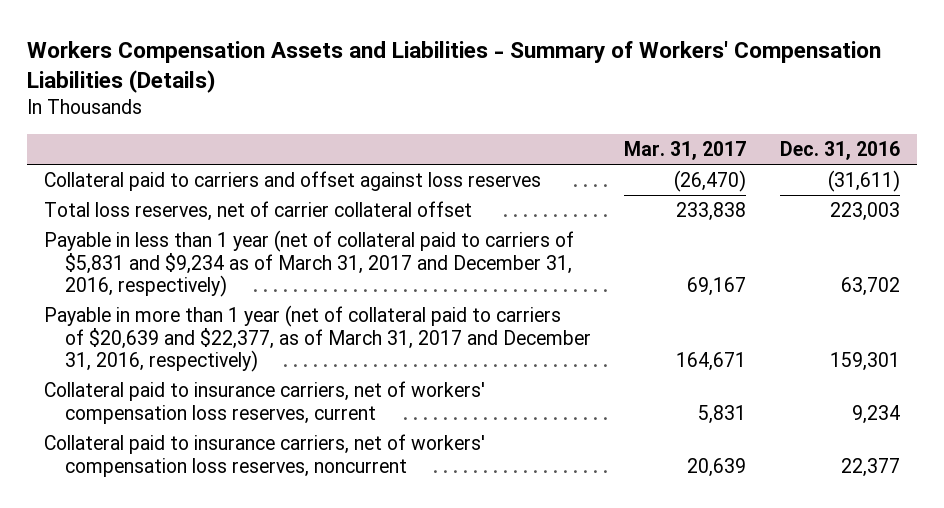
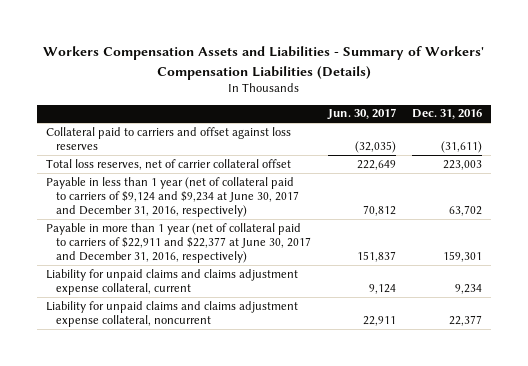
- | Mar. 31, 2017 | Dec. 31, 2016
+ | Jun. 30, 2017 | Dec. 31, 2016
- Payable in less than 1 year (net of collateral paid to carriers of $5,831 and $9,234 as of March 31, 2017 and December 31, 2016, respectively) | 69,167 | 63,702
- Payable in more than 1 year (net of collateral paid to carriers of $20,639 and $22,377, as of March 31, 2017 and December 31, 2016, respectively) | 164,671 | 159,301
- Collateral paid to insurance carriers, net of workers' compensation loss reserves, current | 5,831 | 9,234
- Collateral paid to insurance carriers, net of workers' compensation loss reserves, noncurrent | 20,639 | 22,377
+ Payable in less than 1 year (net of collateral paid to carriers of $9,124 and $9,234 at June 30, 2017 and December 31, 2016, respectively) | 70,812 | 63,702
+ Payable in more than 1 year (net of collateral paid to carriers of $22,911 and $22,377 at June 30, 2017 and December 31, 2016, respectively) | 151,837 | 159,301
+ Liability for unpaid claims and claims adjustment expense collateral, current | 9,124 | 9,234
+ Liability for unpaid claims and claims adjustment expense collateral, noncurrent | 22,911 | 22,377

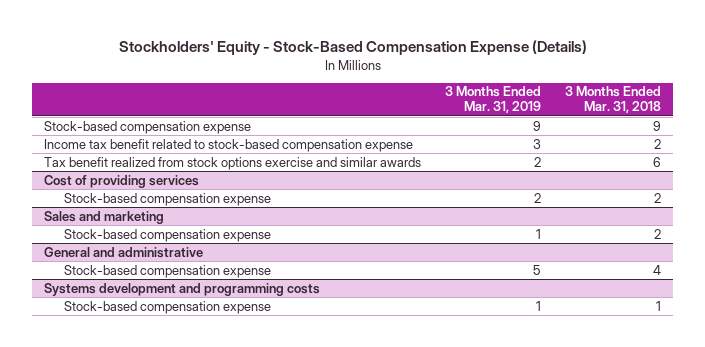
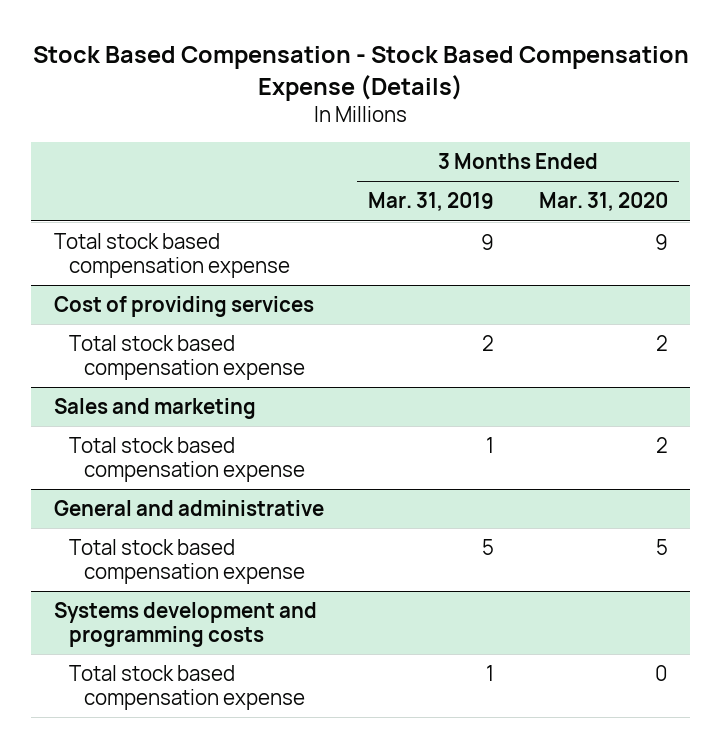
- Stockholders' Equity - Stock-Based Compensation Expense (Details)
+ Stock Based Compensation - Stock Based Compensation Expense (Details)
- | 3 Months Ended Mar. 31, 2019 | 3 Months Ended Mar. 31, 2018
+ | 3 Months Ended Mar. 31, 2019 | 3 Months Ended Mar. 31, 2020
- Stock-based compensation expense | 9 | 9
- Income tax benefit related to stock-based compensation expense | 3 | 2
- Tax benefit realized from stock options exercise and similar awards | 2 | 6
+ Total stock based compensation expense | 9 | 9
@ Cost of providing services
- Stock-based compensation expense | 2 | 2
+ Total stock based compensation expense | 2 | 2
@ Sales and marketing
- Stock-based compensation expense | 1 | 2
+ Total stock based compensation expense | 1 | 2
@ General and administrative
- Stock-based compensation expense | 5 | 4
+ Total stock based compensation expense | 5 | 5
@ Systems development and programming costs
- Stock-based compensation expense | 1 | 1
+ Total stock based compensation expense | 1 | 0

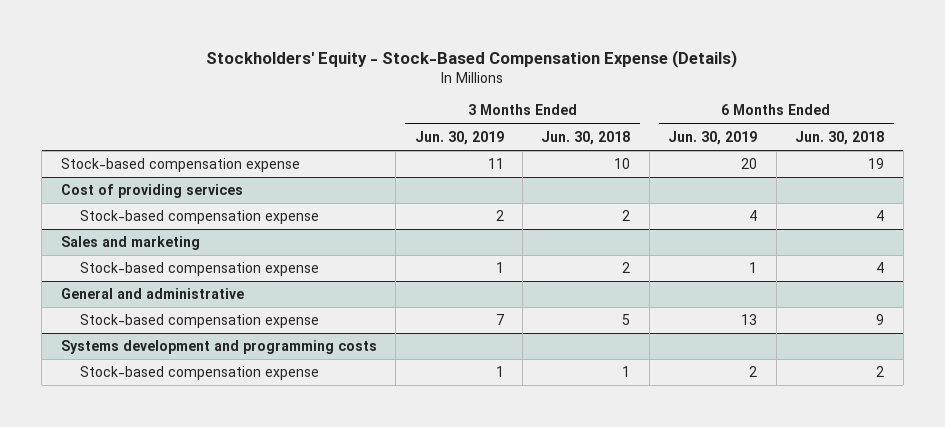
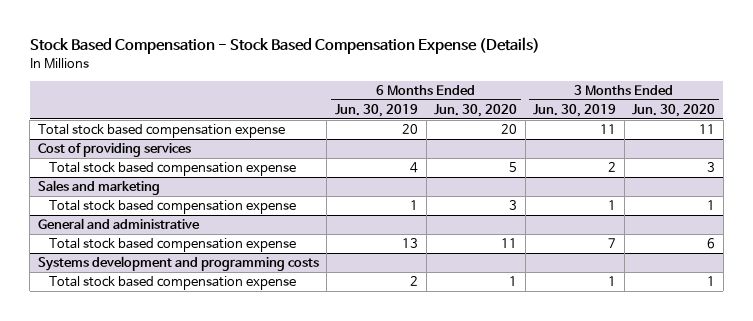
- Stockholders' Equity - Stock-Based Compensation Expense (Details)
+ Stock Based Compensation - Stock Based Compensation Expense (Details)
- | 3 Months Ended Jun. 30, 2019 | 3 Months Ended Jun. 30, 2018 | 6 Months Ended Jun. 30, 2019 | 6 Months Ended Jun. 30, 2018
+ | 6 Months Ended Jun. 30, 2019 | 6 Months Ended Jun. 30, 2020 | 3 Months Ended Jun. 30, 2019 | 3 Months Ended Jun. 30, 2020
- Stock-based compensation expense | 11 | 10 | 20 | 19
+ Total stock based compensation expense | 20 | 20 | 11 | 11
@ Cost of providing services
- Stock-based compensation expense | 2 | 2 | 4 | 4
+ Total stock based compensation expense | 4 | 5 | 2 | 3
@ Sales and marketing
- Stock-based compensation expense | 1 | 2 | 1 | 4
+ Total stock based compensation expense | 1 | 3 | 1 | 1
@ General and administrative
- Stock-based compensation expense | 7 | 5 | 13 | 9
+ Total stock based compensation expense | 13 | 11 | 7 | 6
@ Systems development and programming costs
- Stock-based compensation expense | 1 | 1 | 2 | 2
+ Total stock based compensation expense | 2 | 1 | 1 | 1

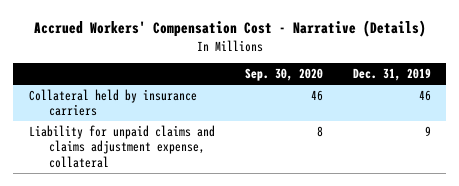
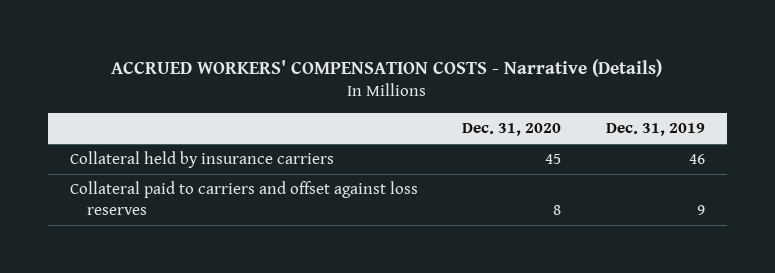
- Accrued Workers' Compensation Cost - Narrative (Details)
+ ACCRUED WORKERS' COMPENSATION COSTS - Narrative (Details)
- | Sep. 30, 2020 | Dec. 31, 2019
+ | Dec. 31, 2020 | Dec. 31, 2019
- Liability for unpaid claims and claims adjustment expense, collateral | 8 | 9
+ Collateral paid to carriers and offset against loss reserves | 8 | 9

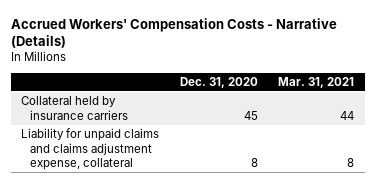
- ACCRUED WORKERS' COMPENSATION COSTS - Narrative (Details)
+ Accrued Workers' Compensation Costs - Narrative (Details)
- | Dec. 31, 2020 | Dec. 31, 2019
+ | Dec. 31, 2020 | Mar. 31, 2021
- Collateral paid to carriers and offset against loss reserves | 8 | 9
+ Liability for unpaid claims and claims adjustment expense, collateral | 8 | 8

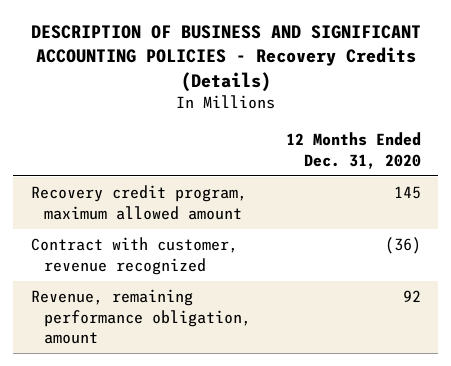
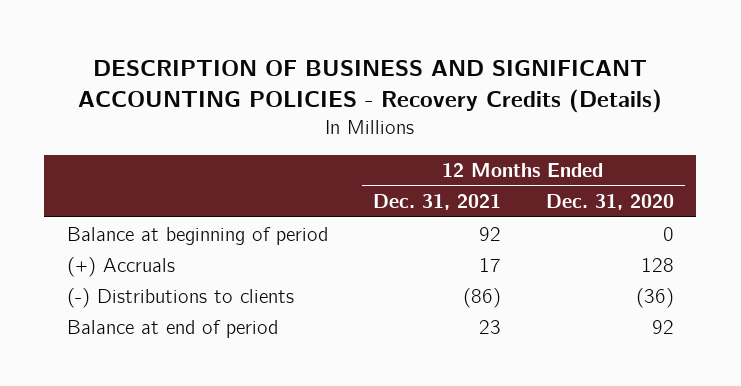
- | 12 Months Ended Dec. 31, 2020
+ | 12 Months Ended Dec. 31, 2021 | 12 Months Ended Dec. 31, 2020
- Recovery credit program, maximum allowed amount | 145
- Contract with customer, revenue recognized | (36)
- Revenue, remaining performance obligation, amount | 92
+ Balance at beginning of period | 92 | 0
+ (+) Accruals | 17 | 128
+ (-) Distributions to clients | (86) | (36)
+ Balance at end of period | 23 | 92

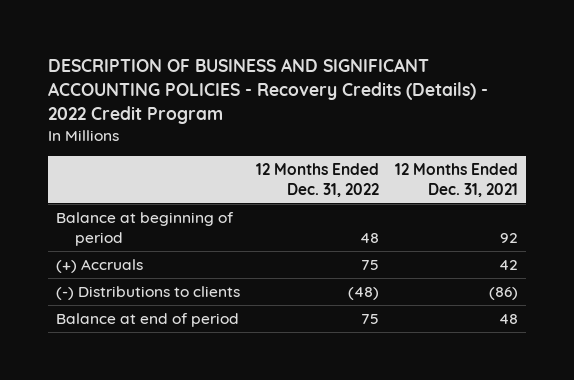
- DESCRIPTION OF BUSINESS AND SIGNIFICANT ACCOUNTING POLICIES - Recovery Credits (Details)
+ DESCRIPTION OF BUSINESS AND SIGNIFICANT ACCOUNTING POLICIES - Recovery Credits (Details) - 2022 Credit Program
- | 12 Months Ended Dec. 31, 2021 | 12 Months Ended Dec. 31, 2020
+ | 12 Months Ended Dec. 31, 2022 | 12 Months Ended Dec. 31, 2021
- (+) Accruals | 17 | 128
+ (+) Accruals | 75 | 42
- Balance at end of period | 23 | 92
+ Balance at end of period | 75 | 48

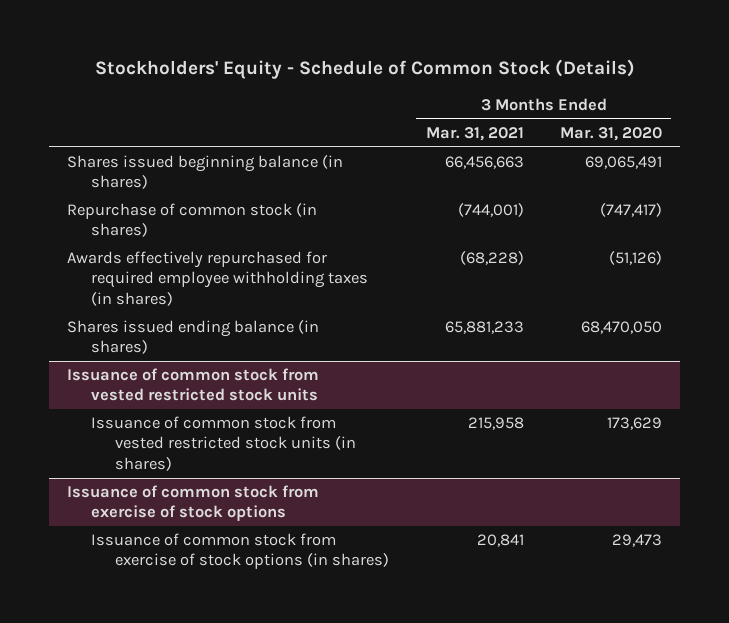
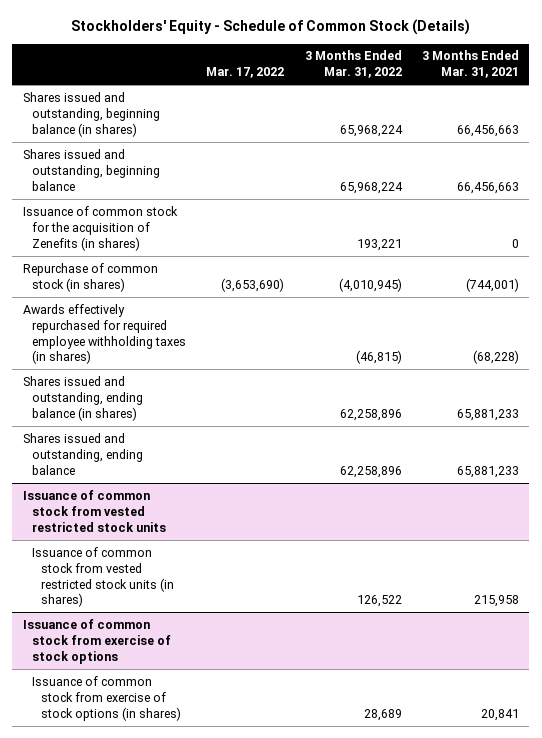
- | 3 Months Ended Mar. 31, 2021 | 3 Months Ended Mar. 31, 2020
+ | Mar. 17, 2022 | 3 Months Ended Mar. 31, 2022 | 3 Months Ended Mar. 31, 2021
- Shares issued beginning balance (in shares) | 66,456,663 | 69,065,491
+ Shares issued and outstanding, beginning balance (in shares) | | 65,968,224 | 66,456,663
+ Shares issued and outstanding, beginning balance | | 65,968,224 | 66,456,663
+ Issuance of common stock for the acquisition of Zenefits (in shares) | | 193,221 | 0
- Shares issued ending balance (in shares) | 65,881,233 | 68,470,050
+ Shares issued and outstanding, ending balance (in shares) | | 62,258,896 | 65,881,233
+ Shares issued and outstanding, ending balance | | 62,258,896 | 65,881,233

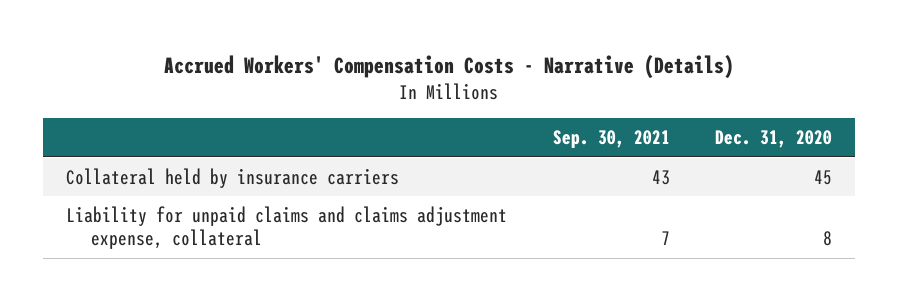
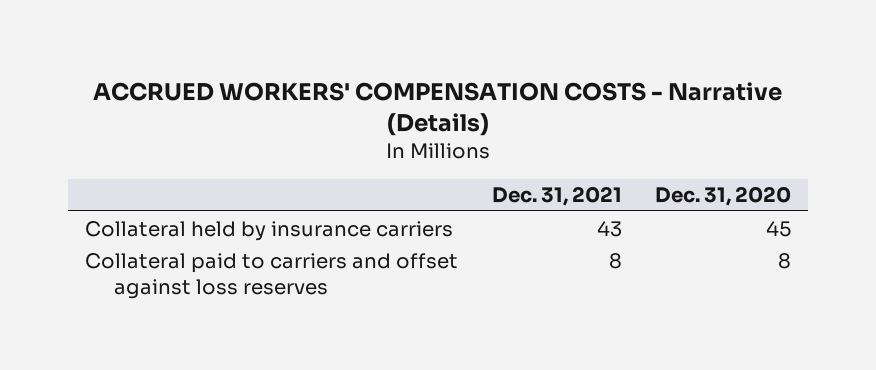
- Accrued Workers' Compensation Costs - Narrative (Details)
+ ACCRUED WORKERS' COMPENSATION COSTS - Narrative (Details)
- | Sep. 30, 2021 | Dec. 31, 2020
+ | Dec. 31, 2021 | Dec. 31, 2020
- Liability for unpaid claims and claims adjustment expense, collateral | 7 | 8
+ Collateral paid to carriers and offset against loss reserves | 8 | 8

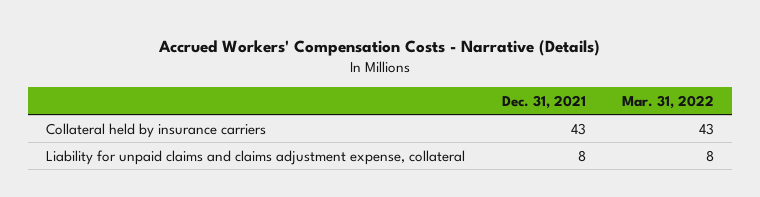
- ACCRUED WORKERS' COMPENSATION COSTS - Narrative (Details)
+ Accrued Workers' Compensation Costs - Narrative (Details)
- | Dec. 31, 2021 | Dec. 31, 2020
+ | Dec. 31, 2021 | Mar. 31, 2022
- Collateral paid to carriers and offset against loss reserves | 8 | 8
+ Liability for unpaid claims and claims adjustment expense, collateral | 8 | 8

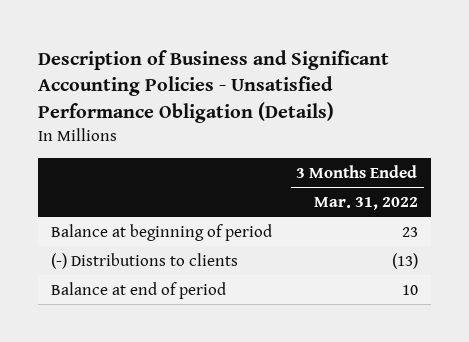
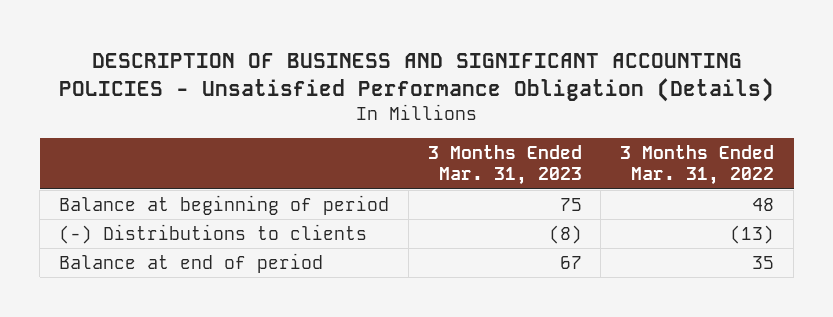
- Description of Business and Significant Accounting Policies - Unsatisfied Performance Obligation (Details)
+ DESCRIPTION OF BUSINESS AND SIGNIFICANT ACCOUNTING POLICIES - Unsatisfied Performance Obligation (Details)
- | 3 Months Ended Mar. 31, 2022
+ | 3 Months Ended Mar. 31, 2023 | 3 Months Ended Mar. 31, 2022
- Balance at beginning of period | 23
+ Balance at beginning of period | 75 | 48
- Balance at end of period | 10
+ Balance at end of period | 67 | 35

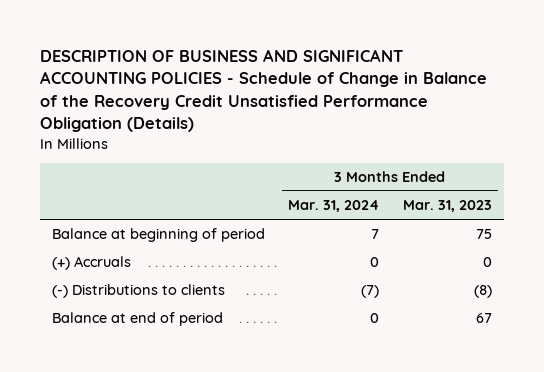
- DESCRIPTION OF BUSINESS AND SIGNIFICANT ACCOUNTING POLICIES - Unsatisfied Performance Obligation (Details)
+ DESCRIPTION OF BUSINESS AND SIGNIFICANT ACCOUNTING POLICIES - Schedule of Change in Balance of the Recovery Credit Unsatisfied Performance Obligation (Details)
- | 3 Months Ended Mar. 31, 2023 | 3 Months Ended Mar. 31, 2022
+ | 3 Months Ended Mar. 31, 2024 | 3 Months Ended Mar. 31, 2023
+ (+) Accruals | 0 | 0

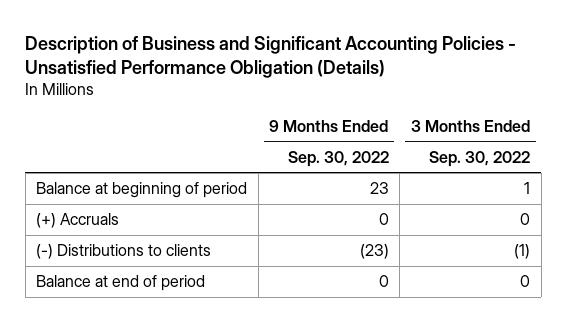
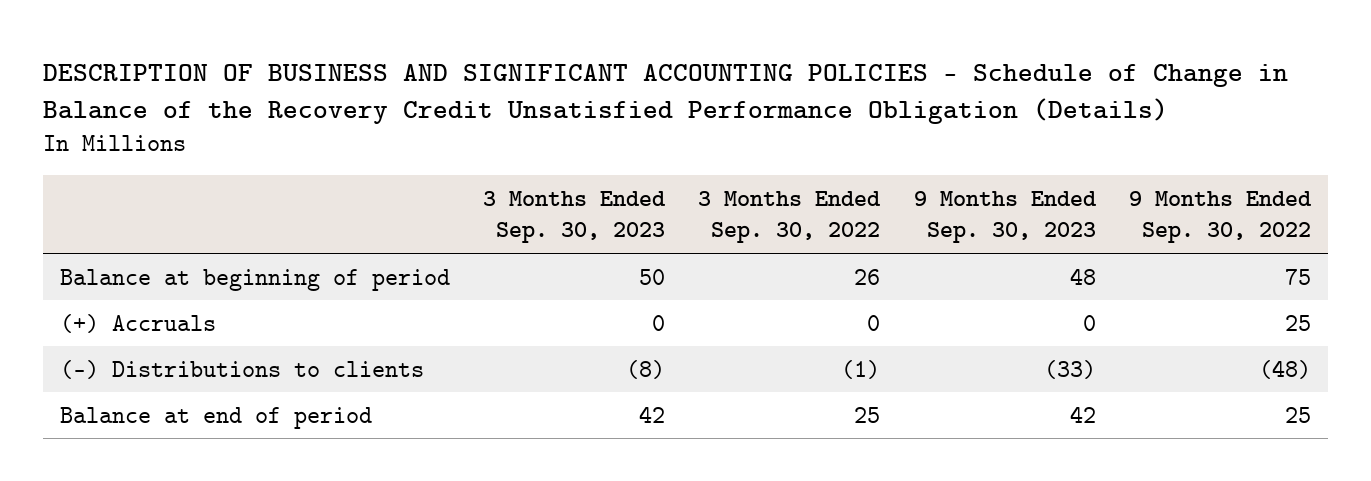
- Description of Business and Significant Accounting Policies - Unsatisfied Performance Obligation (Details)
+ DESCRIPTION OF BUSINESS AND SIGNIFICANT ACCOUNTING POLICIES - Schedule of Change in Balance of the Recovery Credit Unsatisfied Performance Obligation (Details)
- | 9 Months Ended Sep. 30, 2022 | 3 Months Ended Sep. 30, 2022
+ | 3 Months Ended Sep. 30, 2023 | 3 Months Ended Sep. 30, 2022 | 9 Months Ended Sep. 30, 2023 | 9 Months Ended Sep. 30, 2022
- Balance at beginning of period | 23 | 1
- (+) Accruals | 0 | 0
- (-) Distributions to clients | (23) | (1)
- Balance at end of period | 0 | 0
+ Balance at beginning of period | 50 | 26 | 48 | 75
+ (+) Accruals | 0 | 0 | 0 | 25
+ (-) Distributions to clients | (8) | (1) | (33) | (48)
+ Balance at end of period | 42 | 25 | 42 | 25

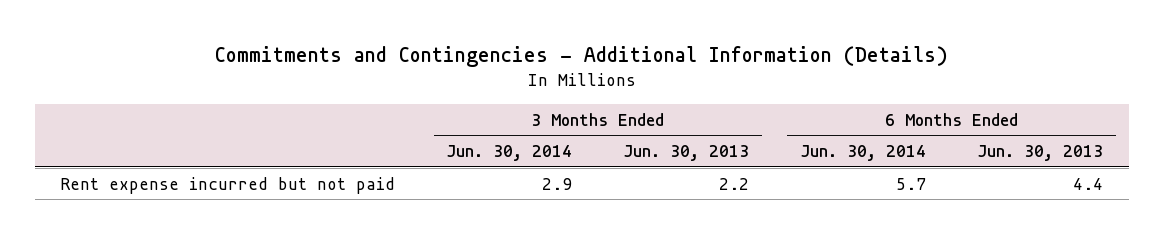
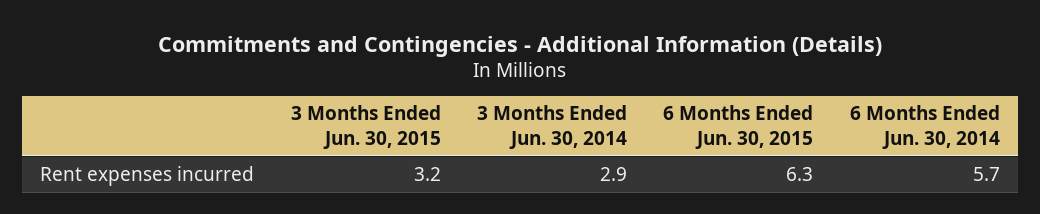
- | 3 Months Ended Jun. 30, 2014 | 3 Months Ended Jun. 30, 2013 | 6 Months Ended Jun. 30, 2014 | 6 Months Ended Jun. 30, 2013
+ | 3 Months Ended Jun. 30, 2015 | 3 Months Ended Jun. 30, 2014 | 6 Months Ended Jun. 30, 2015 | 6 Months Ended Jun. 30, 2014
- Rent expense incurred but not paid | 2.9 | 2.2 | 5.7 | 4.4
+ Rent expenses incurred | 3.2 | 2.9 | 6.3 | 5.7

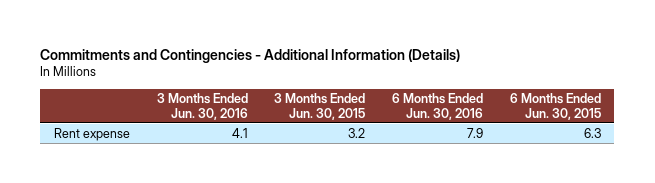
- | 3 Months Ended Jun. 30, 2015 | 3 Months Ended Jun. 30, 2014 | 6 Months Ended Jun. 30, 2015 | 6 Months Ended Jun. 30, 2014
+ | 3 Months Ended Jun. 30, 2016 | 3 Months Ended Jun. 30, 2015 | 6 Months Ended Jun. 30, 2016 | 6 Months Ended Jun. 30, 2015
- Rent expenses incurred | 3.2 | 2.9 | 6.3 | 5.7
+ Rent expense | 4.1 | 3.2 | 7.9 | 6.3

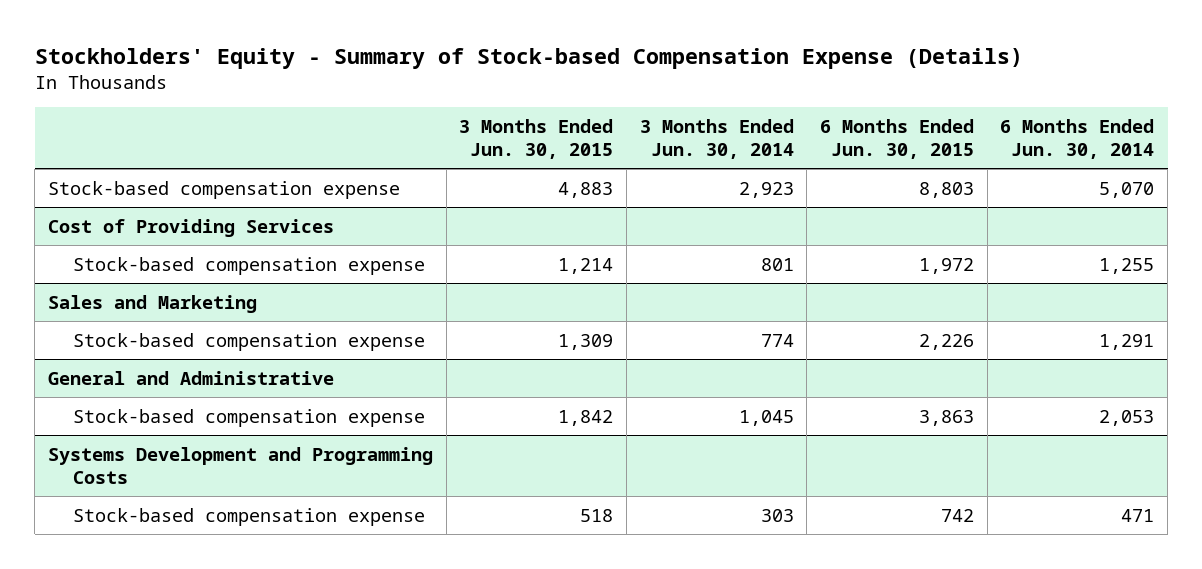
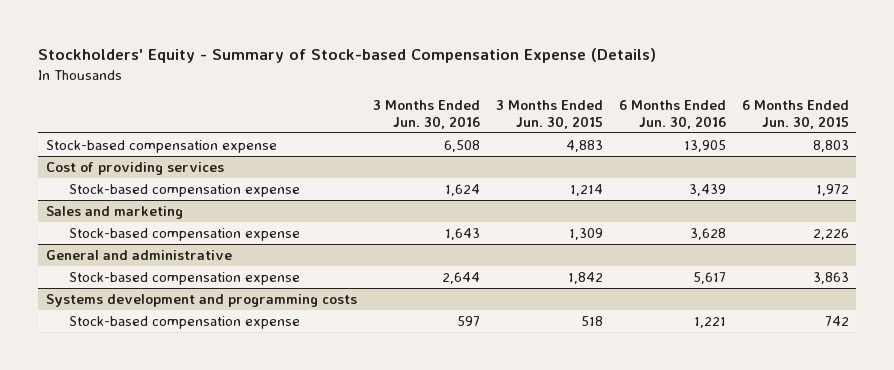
- | 3 Months Ended Jun. 30, 2015 | 3 Months Ended Jun. 30, 2014 | 6 Months Ended Jun. 30, 2015 | 6 Months Ended Jun. 30, 2014
+ | 3 Months Ended Jun. 30, 2016 | 3 Months Ended Jun. 30, 2015 | 6 Months Ended Jun. 30, 2016 | 6 Months Ended Jun. 30, 2015
- Cost of Providing Services
+ Cost of providing services
- Sales and Marketing
+ Sales and marketing
- General and Administrative
+ General and administrative
- Systems Development and Programming Costs
+ Systems development and programming costs

